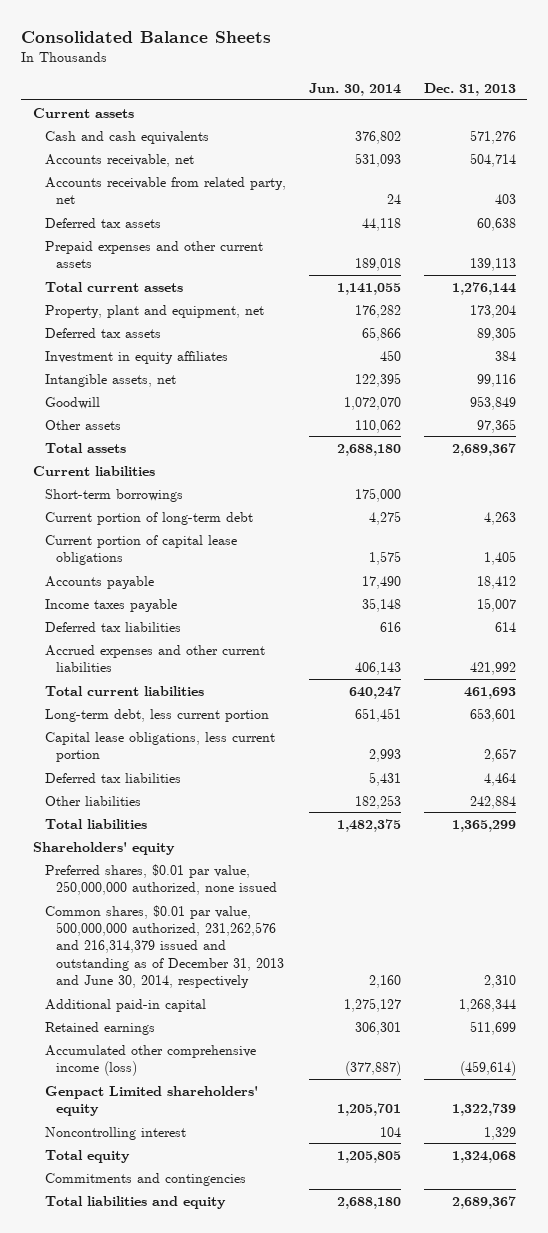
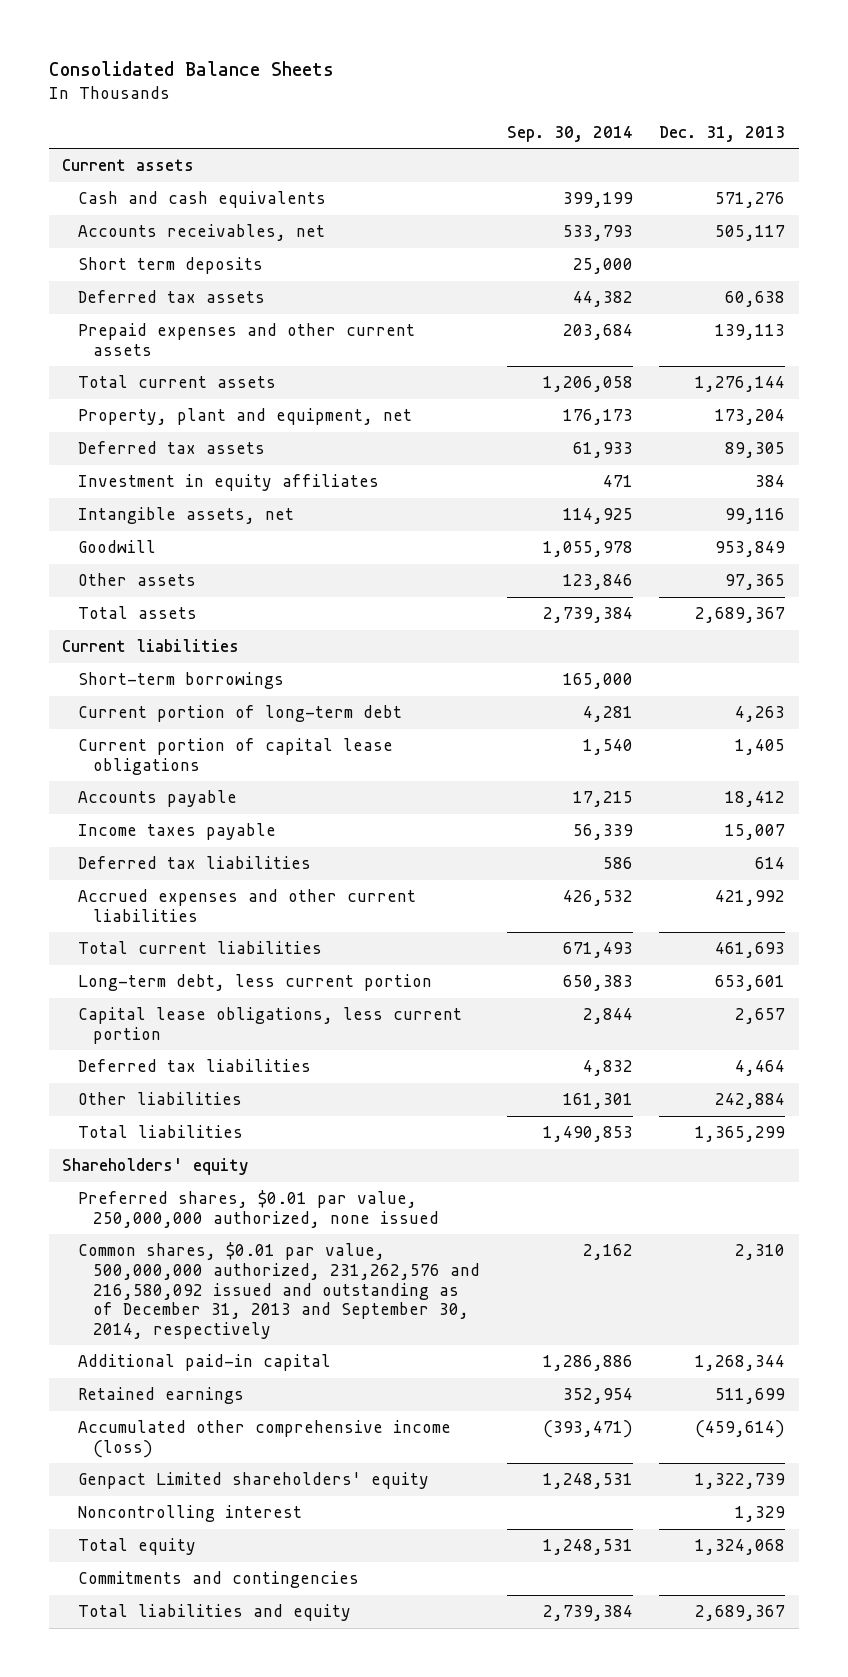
- | Jun. 30, 2014 | Dec. 31, 2013
+ | Sep. 30, 2014 | Dec. 31, 2013
- Accounts receivable, net | 531,093 | 504,714
- Accounts receivable from related party, net | 24 | 403
+ Accounts receivables, net | 533,793 | 505,117
+ Short term deposits | 25,000 |
- Common shares, $0.01 par value, 500,000,000 authorized, 231,262,576 and 216,314,379 issued and outstanding as of December 31, 2013 and June 30, 2014, respectively | 2,160 | 2,310
+ Common shares, $0.01 par value, 500,000,000 authorized, 231,262,576 and 216,580,092 issued and outstanding as of December 31, 2013 and September 30, 2014, respectively | 2,162 | 2,310

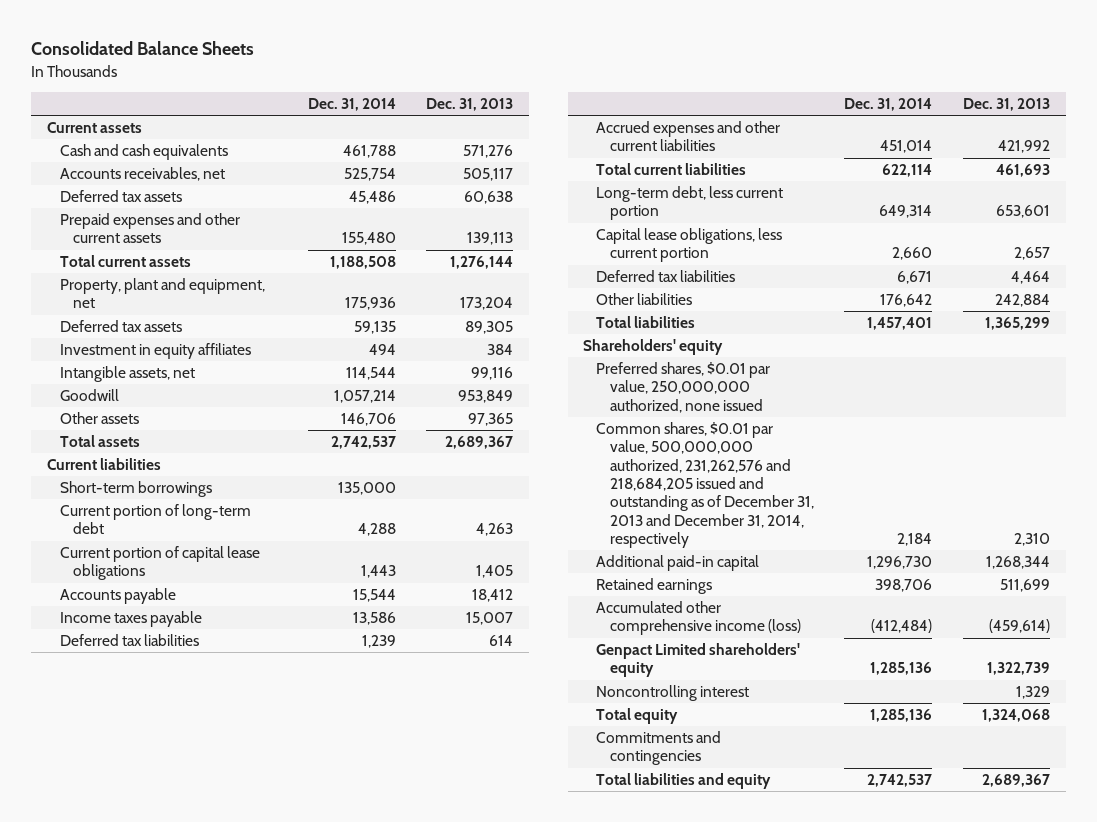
- | Sep. 30, 2014 | Dec. 31, 2013
+ | Dec. 31, 2014 | Dec. 31, 2013
- Short term deposits | 25,000 |
- Common shares, $0.01 par value, 500,000,000 authorized, 231,262,576 and 216,580,092 issued and outstanding as of December 31, 2013 and September 30, 2014, respectively | 2,162 | 2,310
+ Common shares, $0.01 par value, 500,000,000 authorized, 231,262,576 and 218,684,205 issued and outstanding as of December 31, 2013 and December 31, 2014, respectively | 2,184 | 2,310

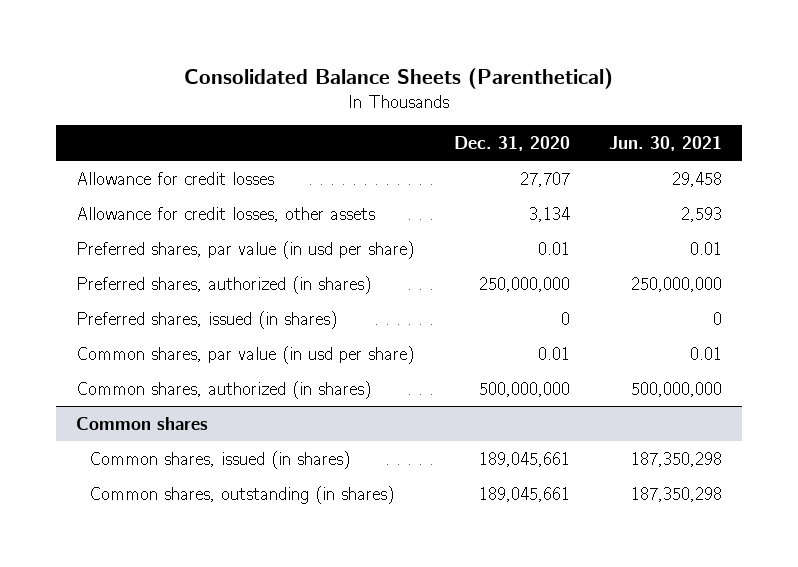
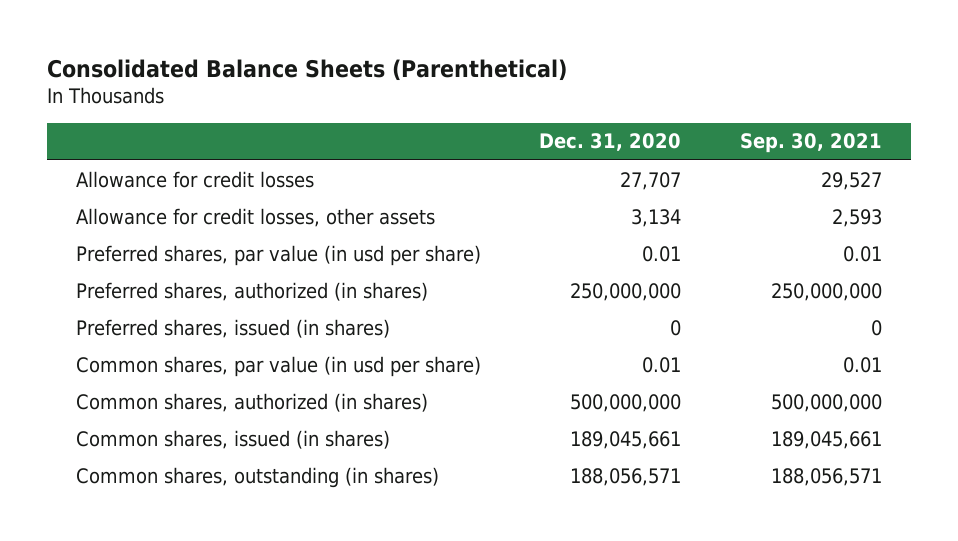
- | Dec. 31, 2020 | Jun. 30, 2021
+ | Dec. 31, 2020 | Sep. 30, 2021
- Common shares
- Common shares, outstanding (in shares) | 189,045,661 | 187,350,298
+ Common shares, outstanding (in shares) | 188,056,571 | 188,056,571

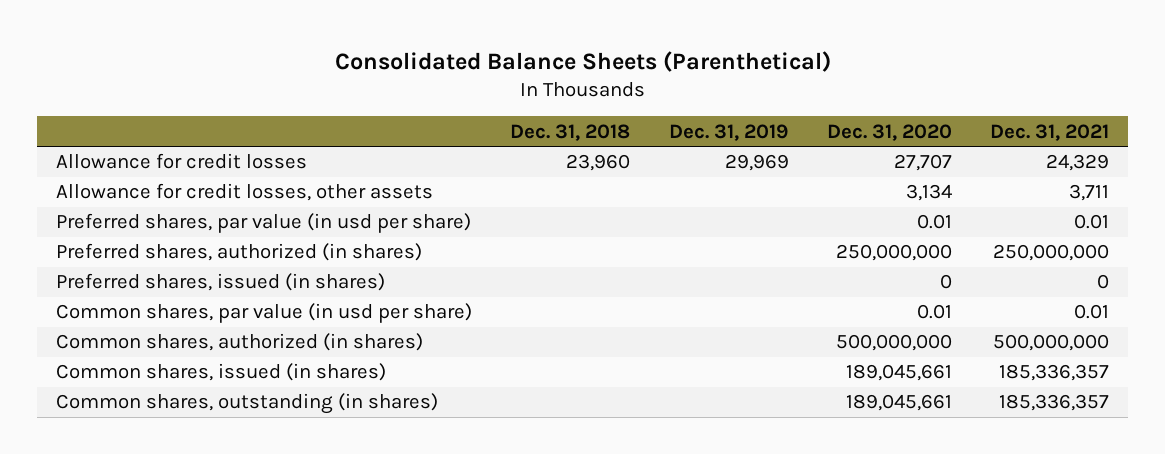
- | Dec. 31, 2020 | Sep. 30, 2021
+ | Dec. 31, 2018 | Dec. 31, 2019 | Dec. 31, 2020 | Dec. 31, 2021
- Common shares, outstanding (in shares) | 188,056,571 | 188,056,571
+ Common shares, outstanding (in shares) | | | 189,045,661 | 185,336,357

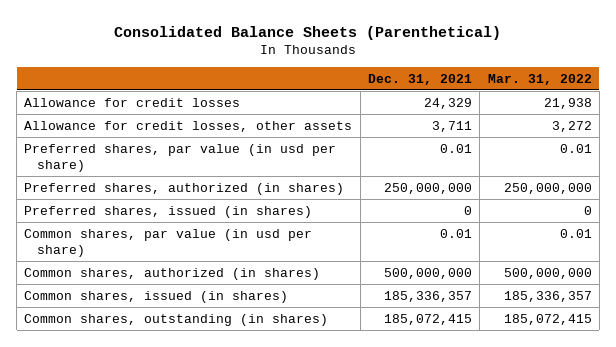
- | Dec. 31, 2018 | Dec. 31, 2019 | Dec. 31, 2020 | Dec. 31, 2021
+ | Dec. 31, 2021 | Mar. 31, 2022
- Common shares, outstanding (in shares) | | | 189,045,661 | 185,336,357
+ Common shares, outstanding (in shares) | 185,072,415 | 185,072,415

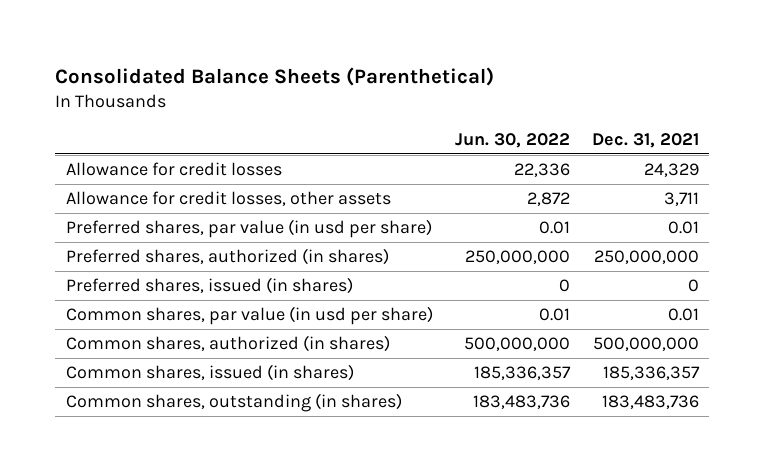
- | Dec. 31, 2021 | Mar. 31, 2022
+ | Jun. 30, 2022 | Dec. 31, 2021
- Common shares, outstanding (in shares) | 185,072,415 | 185,072,415
+ Common shares, outstanding (in shares) | 183,483,736 | 183,483,736

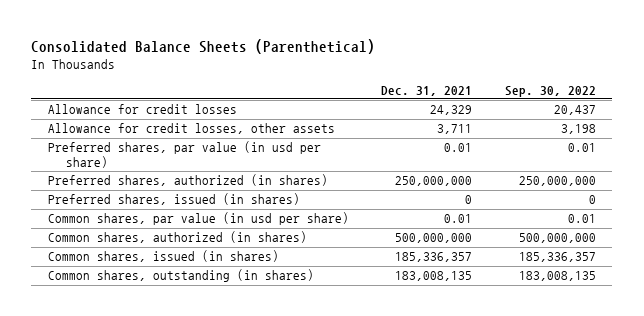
- | Jun. 30, 2022 | Dec. 31, 2021
+ | Dec. 31, 2021 | Sep. 30, 2022
- Common shares, outstanding (in shares) | 183,483,736 | 183,483,736
+ Common shares, outstanding (in shares) | 183,008,135 | 183,008,135

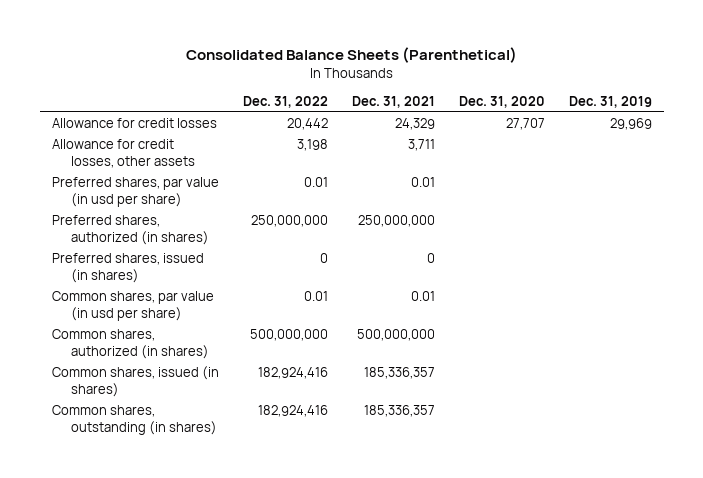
- | Dec. 31, 2021 | Sep. 30, 2022
+ | Dec. 31, 2022 | Dec. 31, 2021 | Dec. 31, 2020 | Dec. 31, 2019
- Common shares, outstanding (in shares) | 183,008,135 | 183,008,135
+ Common shares, outstanding (in shares) | 182,924,416 | 185,336,357 | |

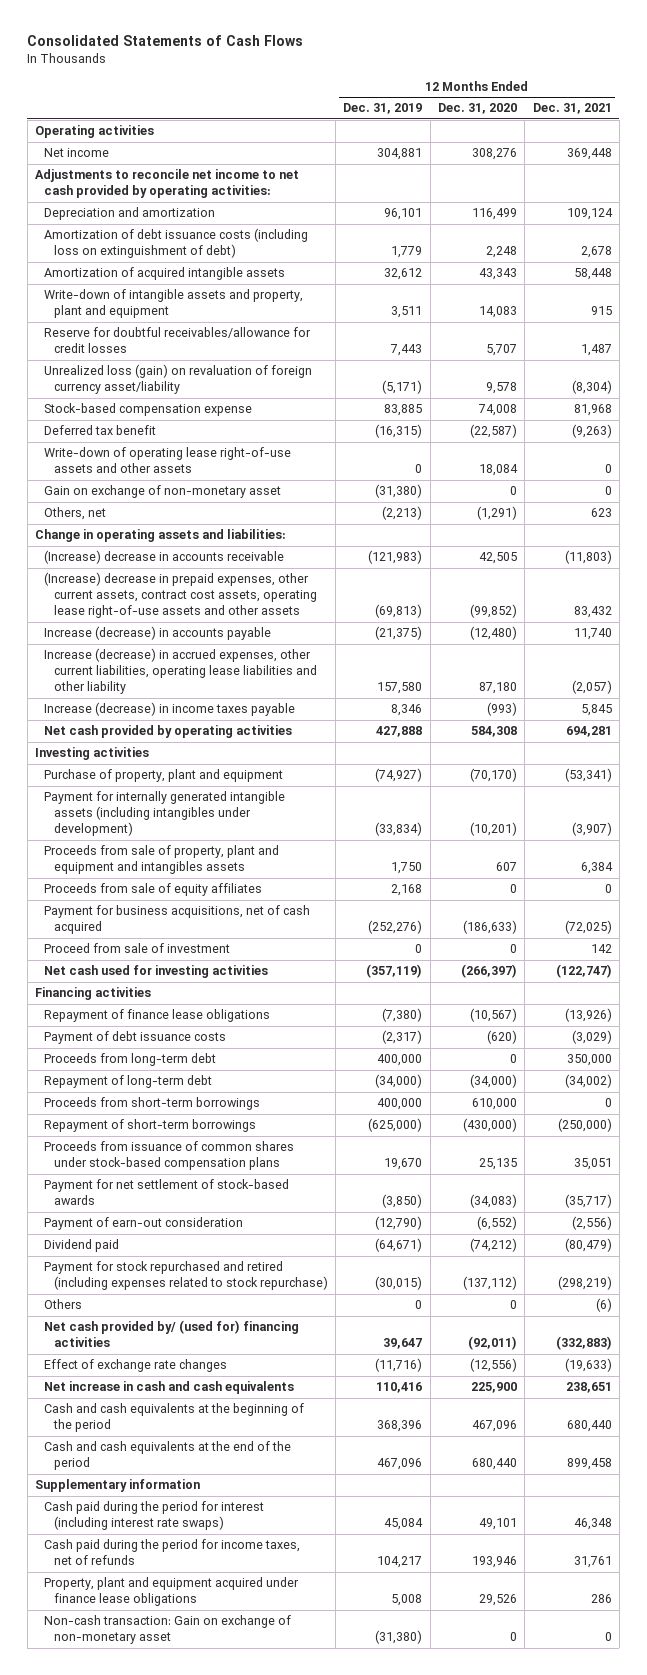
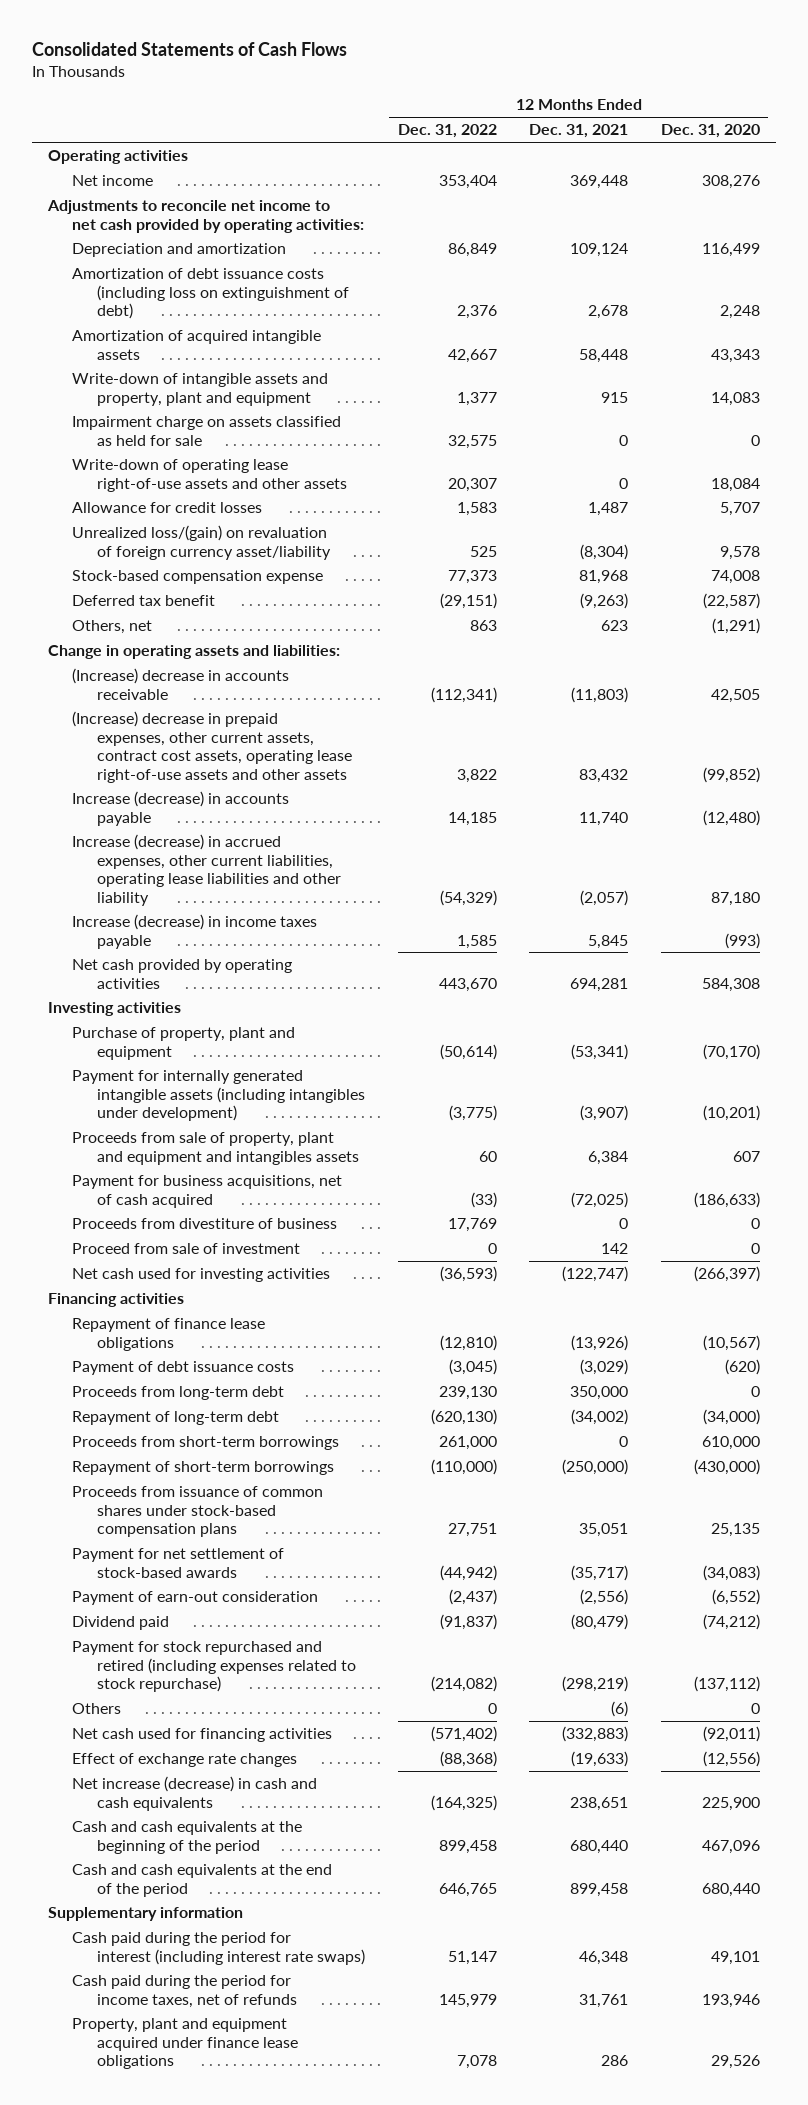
- | 12 Months Ended Dec. 31, 2019 | 12 Months Ended Dec. 31, 2020 | 12 Months Ended Dec. 31, 2021
+ | 12 Months Ended Dec. 31, 2022 | 12 Months Ended Dec. 31, 2021 | 12 Months Ended Dec. 31, 2020
- Reserve for doubtful receivables/allowance for credit losses | 7,443 | 5,707 | 1,487
- Unrealized loss (gain) on revaluation of foreign currency asset/liability | (5,171) | 9,578 | (8,304)
+ Impairment charge on assets classified as held for sale | 32,575 | 0 | 0
moved up: Write-down of operating lease right-of-use assets and other assets | 20,307 | 0 | 18,084
+ Allowance for credit losses | 1,583 | 1,487 | 5,707
+ Unrealized loss/(gain) on revaluation of foreign currency asset/liability | 525 | (8,304) | 9,578
- Gain on exchange of non-monetary asset | (31,380) | 0 | 0
- Proceeds from sale of equity affiliates | 2,168 | 0 | 0
+ Proceeds from divestiture of business | 17,769 | 0 | 0
- Net cash provided by/ (used for) financing activities | 39,647 | (92,011) | (332,883)
+ Net cash used for financing activities | (571,402) | (332,883) | (92,011)
- Net increase in cash and cash equivalents | 110,416 | 225,900 | 238,651
+ Net increase (decrease) in cash and cash equivalents | (164,325) | 238,651 | 225,900
- Non-cash transaction: Gain on exchange of non-monetary asset | (31,380) | 0 | 0

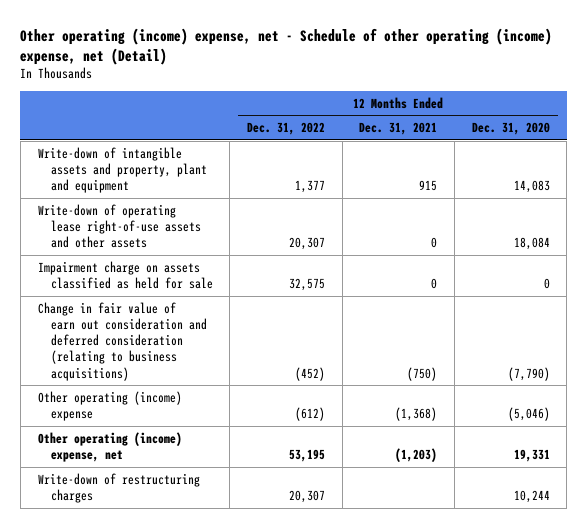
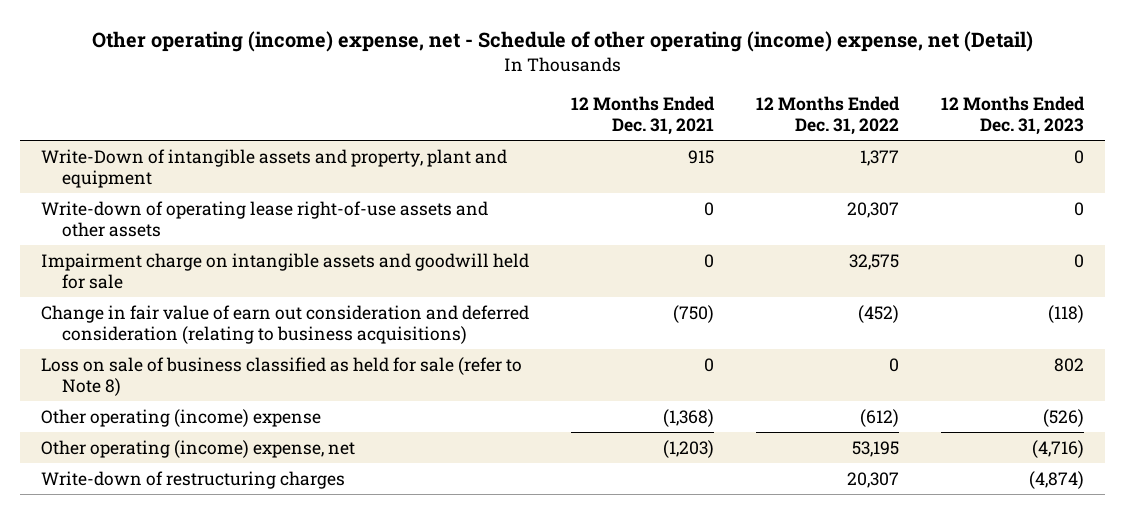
- | 12 Months Ended Dec. 31, 2022 | 12 Months Ended Dec. 31, 2021 | 12 Months Ended Dec. 31, 2020
+ | 12 Months Ended Dec. 31, 2021 | 12 Months Ended Dec. 31, 2022 | 12 Months Ended Dec. 31, 2023
- Write-down of intangible assets and property, plant and equipment | 1,377 | 915 | 14,083
+ Write-Down of intangible assets and property, plant and equipment | 915 | 1,377 | 0
- Impairment charge on assets classified as held for sale | 32,575 | 0 | 0
+ Impairment charge on intangible assets and goodwill held for sale | 0 | 32,575 | 0
+ Loss on sale of business classified as held for sale (refer to Note 8) | 0 | 0 | 802

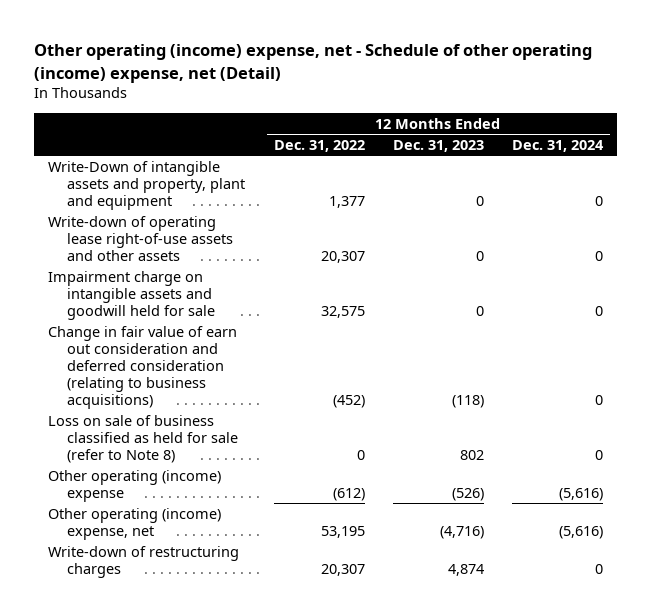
- | 12 Months Ended Dec. 31, 2021 | 12 Months Ended Dec. 31, 2022 | 12 Months Ended Dec. 31, 2023
+ | 12 Months Ended Dec. 31, 2022 | 12 Months Ended Dec. 31, 2023 | 12 Months Ended Dec. 31, 2024
- Write-down of restructuring charges | | 20,307 | (4,874)
+ Write-down of restructuring charges | 20,307 | 4,874 | 0

